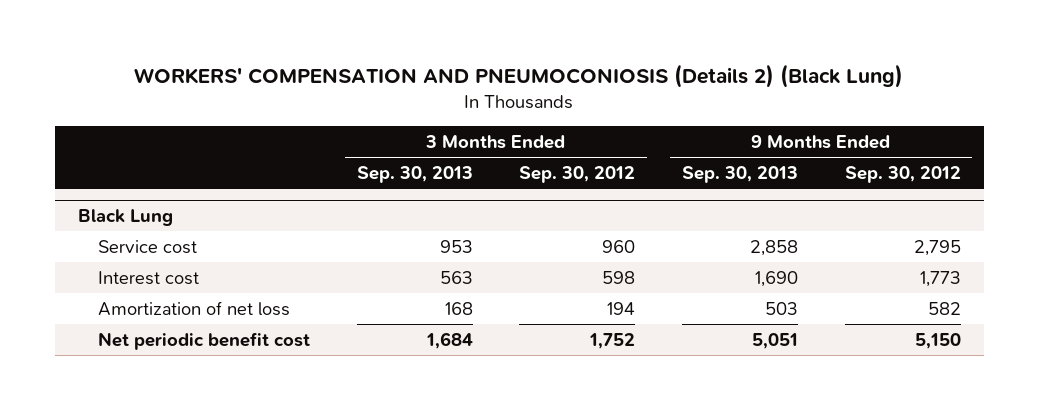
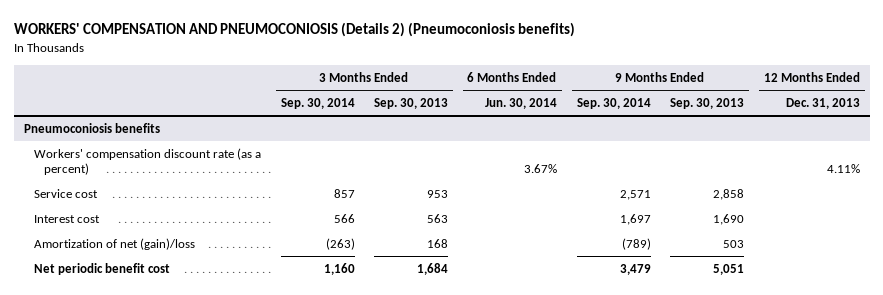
- WORKERS' COMPENSATION AND PNEUMOCONIOSIS (Details 2) (Black Lung)
+ WORKERS' COMPENSATION AND PNEUMOCONIOSIS (Details 2) (Pneumoconiosis benefits)
- | 3 Months Ended Sep. 30, 2013 | 3 Months Ended Sep. 30, 2012 | 9 Months Ended Sep. 30, 2013 | 9 Months Ended Sep. 30, 2012
+ | 3 Months Ended Sep. 30, 2014 | 3 Months Ended Sep. 30, 2013 | 6 Months Ended Jun. 30, 2014 | 9 Months Ended Sep. 30, 2014 | 9 Months Ended Sep. 30, 2013 | 12 Months Ended Dec. 31, 2013
- Black Lung
+ Pneumoconiosis benefits
+ Workers' compensation discount rate (as a percent) | | | 3.67% | | | 4.11%
- Amortization of net loss | 168 | 194 | 503 | 582
+ Amortization of net (gain)/loss | (263) | 168 | | (789) | 503 |

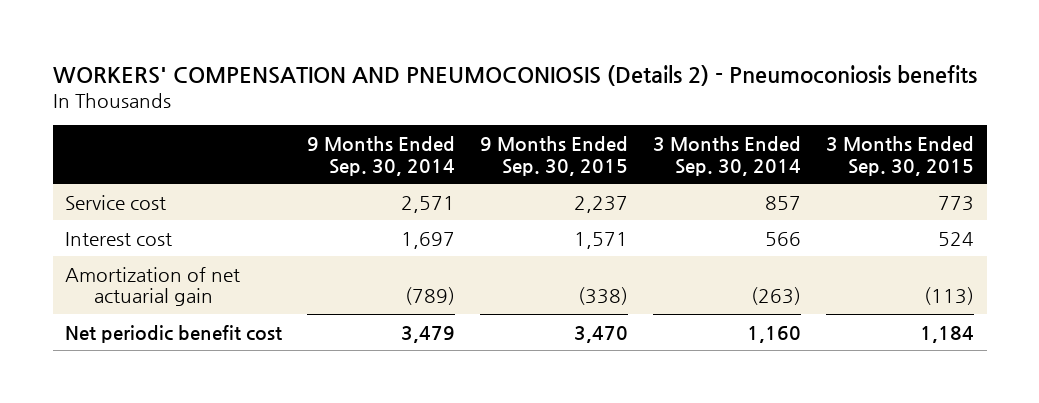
- WORKERS' COMPENSATION AND PNEUMOCONIOSIS (Details 2) (Pneumoconiosis benefits)
+ WORKERS' COMPENSATION AND PNEUMOCONIOSIS (Details 2) - Pneumoconiosis benefits
- | 3 Months Ended Sep. 30, 2014 | 3 Months Ended Sep. 30, 2013 | 6 Months Ended Jun. 30, 2014 | 9 Months Ended Sep. 30, 2014 | 9 Months Ended Sep. 30, 2013 | 12 Months Ended Dec. 31, 2013
+ | 9 Months Ended Sep. 30, 2014 | 9 Months Ended Sep. 30, 2015 | 3 Months Ended Sep. 30, 2014 | 3 Months Ended Sep. 30, 2015
- Pneumoconiosis benefits
- Workers' compensation discount rate (as a percent) | | | 3.67% | | | 4.11%
- Amortization of net (gain)/loss | (263) | 168 | | (789) | 503 |
+ Amortization of net actuarial gain | (789) | (338) | (263) | (113)

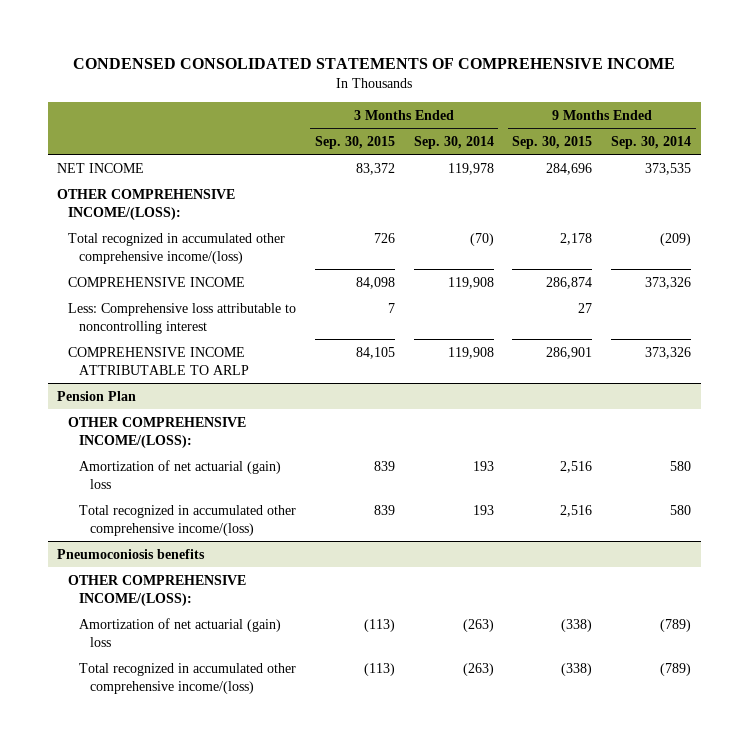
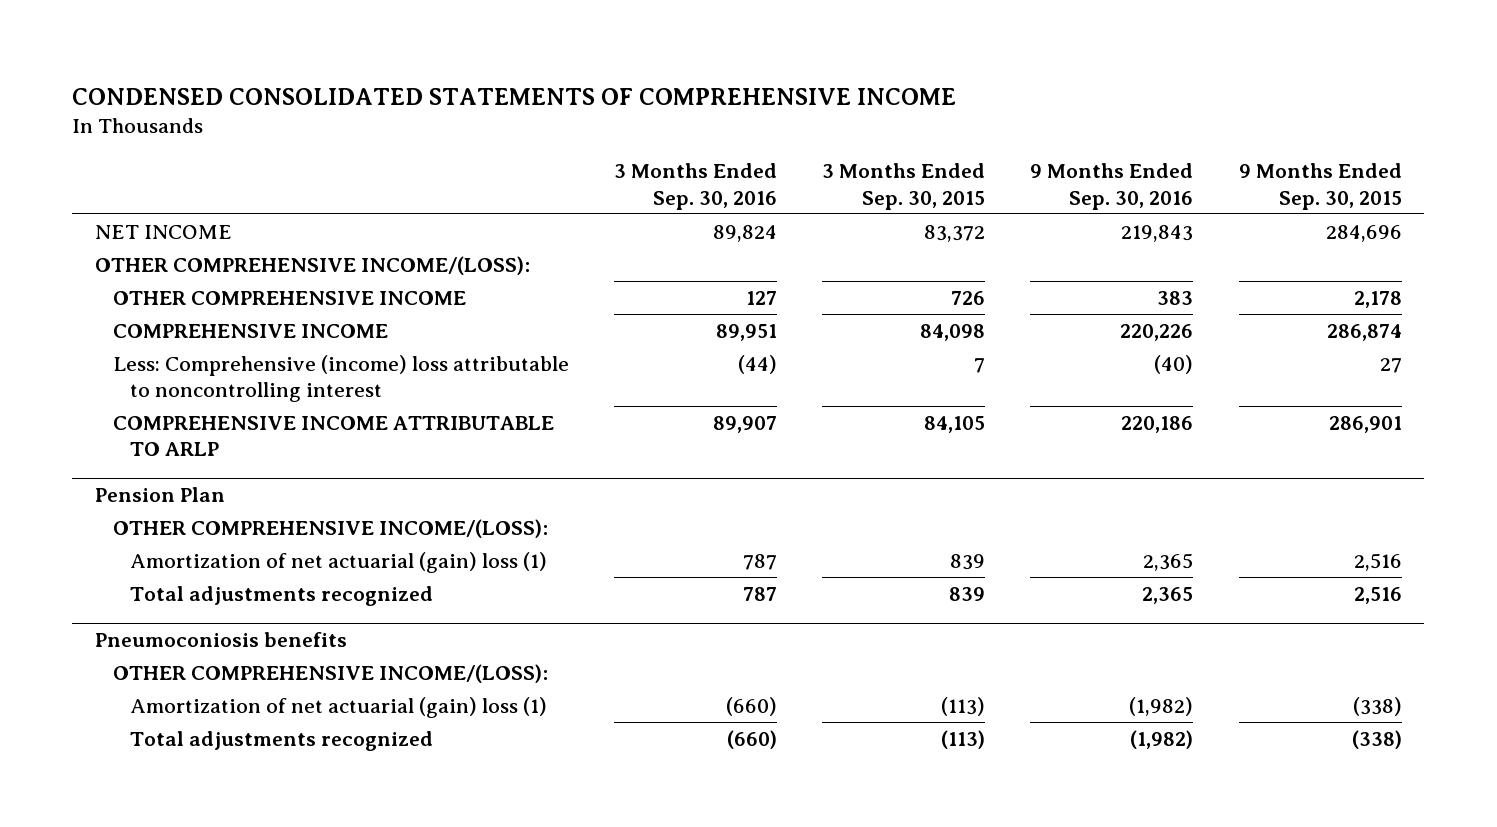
- | 3 Months Ended Sep. 30, 2015 | 3 Months Ended Sep. 30, 2014 | 9 Months Ended Sep. 30, 2015 | 9 Months Ended Sep. 30, 2014
+ | 3 Months Ended Sep. 30, 2016 | 3 Months Ended Sep. 30, 2015 | 9 Months Ended Sep. 30, 2016 | 9 Months Ended Sep. 30, 2015
- Total recognized in accumulated other comprehensive income/(loss) | 726 | (70) | 2,178 | (209)
+ OTHER COMPREHENSIVE INCOME | 127 | 726 | 383 | 2,178
- Less: Comprehensive loss attributable to noncontrolling interest | 7 | | 27 |
+ Less: Comprehensive (income) loss attributable to noncontrolling interest | (44) | 7 | (40) | 27
@ Pension Plan
- Amortization of net actuarial (gain) loss | 839 | 193 | 2,516 | 580
- Total recognized in accumulated other comprehensive income/(loss) | 839 | 193 | 2,516 | 580
+ Amortization of net actuarial (gain) loss (1) | 787 | 839 | 2,365 | 2,516
+ Total adjustments recognized | 787 | 839 | 2,365 | 2,516
@ Pneumoconiosis benefits
- Amortization of net actuarial (gain) loss | (113) | (263) | (338) | (789)
- Total recognized in accumulated other comprehensive income/(loss) | (113) | (263) | (338) | (789)
+ Amortization of net actuarial (gain) loss (1) | (660) | (113) | (1,982) | (338)
+ Total adjustments recognized | (660) | (113) | (1,982) | (338)

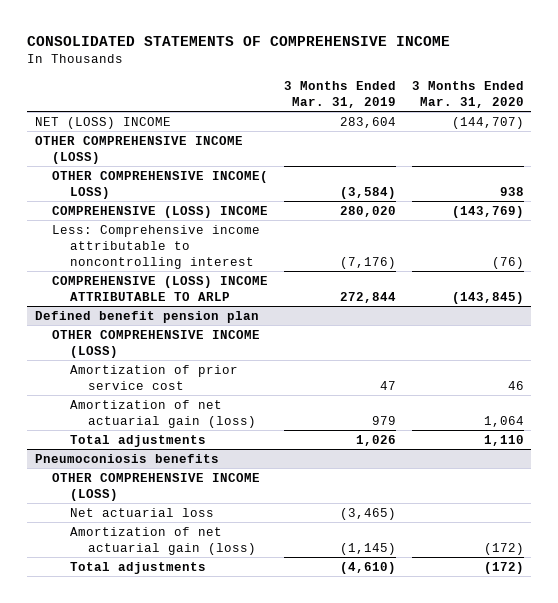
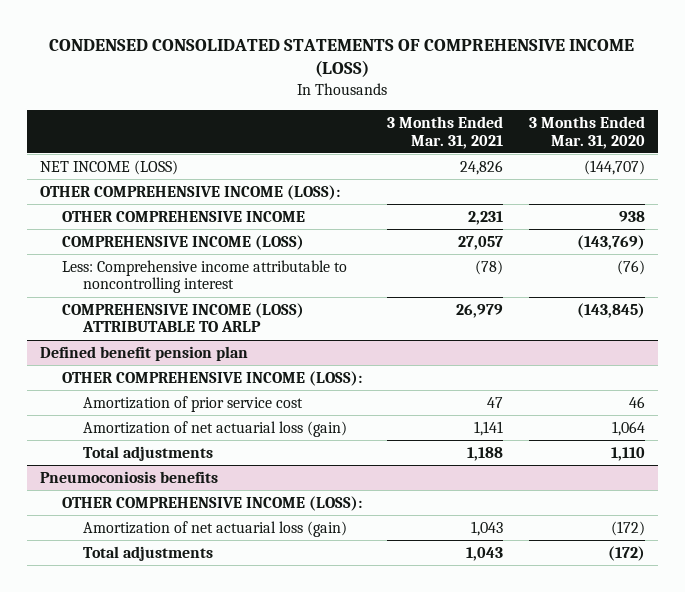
- CONSOLIDATED STATEMENTS OF COMPREHENSIVE INCOME
+ CONDENSED CONSOLIDATED STATEMENTS OF COMPREHENSIVE INCOME (LOSS)
- | 3 Months Ended Mar. 31, 2019 | 3 Months Ended Mar. 31, 2020
+ | 3 Months Ended Mar. 31, 2021 | 3 Months Ended Mar. 31, 2020
- NET (LOSS) INCOME | 283,604 | (144,707)
- OTHER COMPREHENSIVE INCOME (LOSS)
- OTHER COMPREHENSIVE INCOME( LOSS) | (3,584) | 938
- COMPREHENSIVE (LOSS) INCOME | 280,020 | (143,769)
+ NET INCOME (LOSS) | 24,826 | (144,707)
+ OTHER COMPREHENSIVE INCOME (LOSS):
+ OTHER COMPREHENSIVE INCOME | 2,231 | 938
+ COMPREHENSIVE INCOME (LOSS) | 27,057 | (143,769)
- COMPREHENSIVE (LOSS) INCOME ATTRIBUTABLE TO ARLP | 272,844 | (143,845)
+ COMPREHENSIVE INCOME (LOSS) ATTRIBUTABLE TO ARLP | 26,979 | (143,845)
@ Defined benefit pension plan
- OTHER COMPREHENSIVE INCOME (LOSS)
+ OTHER COMPREHENSIVE INCOME (LOSS):
- Amortization of net actuarial gain (loss) | 979 | 1,064
+ Amortization of net actuarial loss (gain) | 1,141 | 1,064
@ Pneumoconiosis benefits
- OTHER COMPREHENSIVE INCOME (LOSS)
- Net actuarial loss | (3,465) |
- Amortization of net actuarial gain (loss) | (1,145) | (172)
+ OTHER COMPREHENSIVE INCOME (LOSS):
+ Amortization of net actuarial loss (gain) | 1,043 | (172)

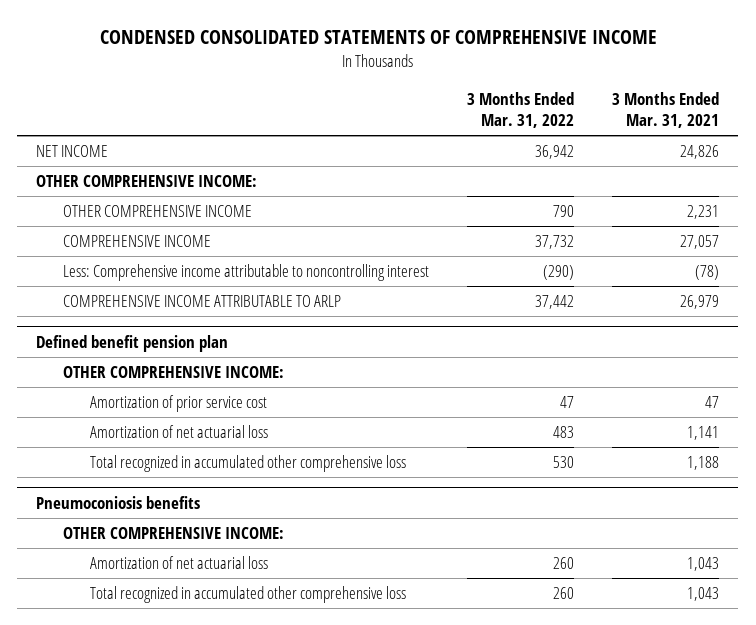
- CONDENSED CONSOLIDATED STATEMENTS OF COMPREHENSIVE INCOME (LOSS)
+ CONDENSED CONSOLIDATED STATEMENTS OF COMPREHENSIVE INCOME
- | 3 Months Ended Mar. 31, 2021 | 3 Months Ended Mar. 31, 2020
+ | 3 Months Ended Mar. 31, 2022 | 3 Months Ended Mar. 31, 2021
- NET INCOME (LOSS) | 24,826 | (144,707)
- OTHER COMPREHENSIVE INCOME (LOSS):
+ NET INCOME | 36,942 | 24,826
+ OTHER COMPREHENSIVE INCOME:
- COMPREHENSIVE INCOME (LOSS) | 27,057 | (143,769)
+ COMPREHENSIVE INCOME | 37,732 | 27,057
- COMPREHENSIVE INCOME (LOSS) ATTRIBUTABLE TO ARLP | 26,979 | (143,845)
+ COMPREHENSIVE INCOME ATTRIBUTABLE TO ARLP | 37,442 | 26,979
@ Defined benefit pension plan
- OTHER COMPREHENSIVE INCOME (LOSS):
+ OTHER COMPREHENSIVE INCOME:
- Amortization of net actuarial loss (gain) | 1,141 | 1,064
- Total adjustments | 1,188 | 1,110
+ Amortization of net actuarial loss | 483 | 1,141
+ Total recognized in accumulated other comprehensive loss | 530 | 1,188
@ Pneumoconiosis benefits
- OTHER COMPREHENSIVE INCOME (LOSS):
- Amortization of net actuarial loss (gain) | 1,043 | (172)
- Total adjustments | 1,043 | (172)
+ OTHER COMPREHENSIVE INCOME:
+ Amortization of net actuarial loss | 260 | 1,043
+ Total recognized in accumulated other comprehensive loss | 260 | 1,043

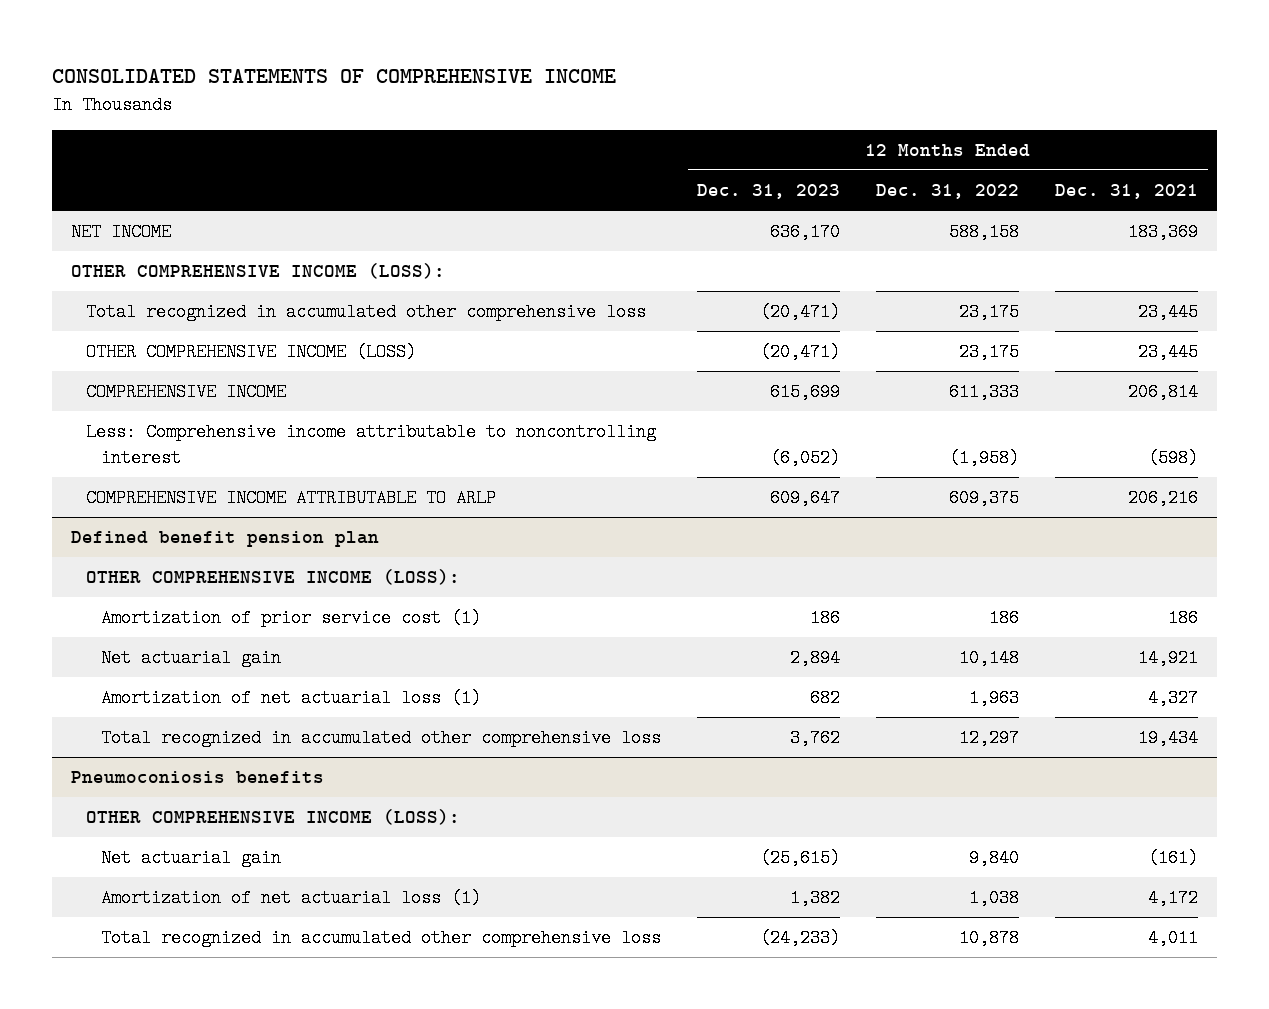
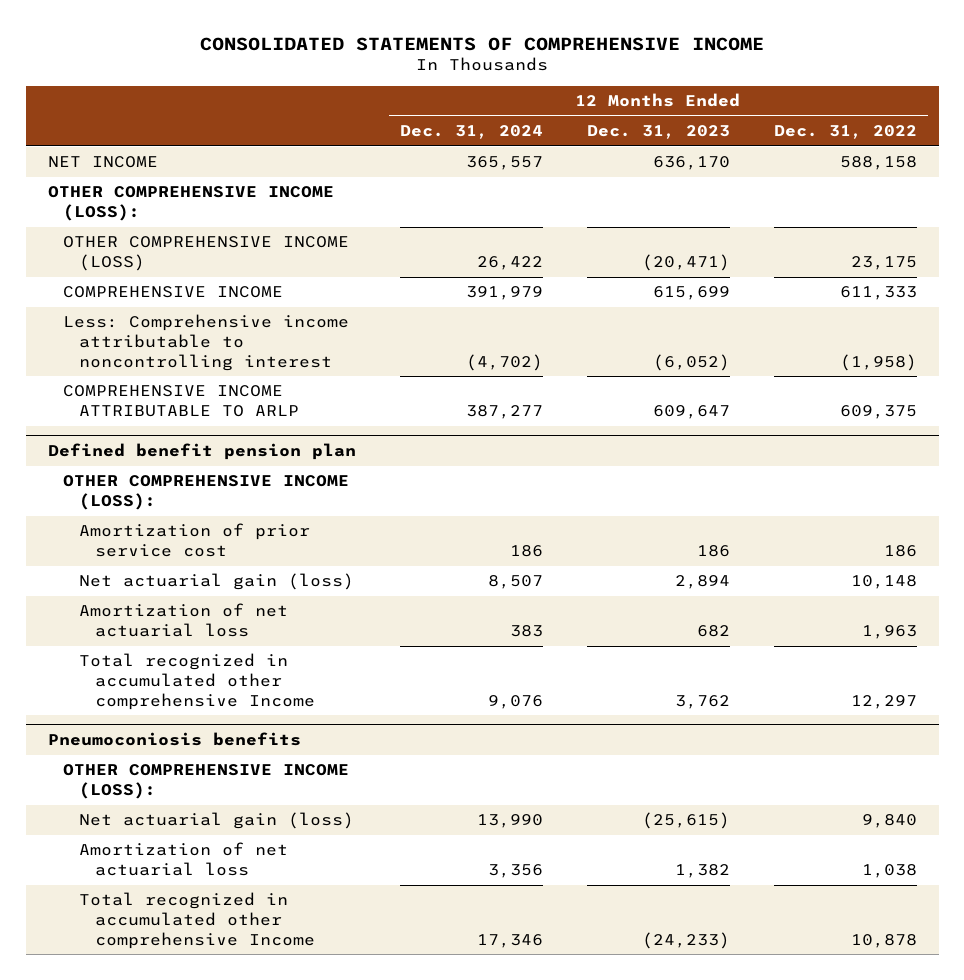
- | 12 Months Ended Dec. 31, 2023 | 12 Months Ended Dec. 31, 2022 | 12 Months Ended Dec. 31, 2021
+ | 12 Months Ended Dec. 31, 2024 | 12 Months Ended Dec. 31, 2023 | 12 Months Ended Dec. 31, 2022
- Total recognized in accumulated other comprehensive loss | (20,471) | 23,175 | 23,445
@ Defined benefit pension plan
- Amortization of prior service cost (1) | 186 | 186 | 186
- Net actuarial gain | 2,894 | 10,148 | 14,921
- Amortization of net actuarial loss (1) | 682 | 1,963 | 4,327
- Total recognized in accumulated other comprehensive loss | 3,762 | 12,297 | 19,434
+ Amortization of prior service cost | 186 | 186 | 186
+ Net actuarial gain (loss) | 8,507 | 2,894 | 10,148
+ Amortization of net actuarial loss | 383 | 682 | 1,963
+ Total recognized in accumulated other comprehensive Income | 9,076 | 3,762 | 12,297
@ Pneumoconiosis benefits
- Net actuarial gain | (25,615) | 9,840 | (161)
- Amortization of net actuarial loss (1) | 1,382 | 1,038 | 4,172
- Total recognized in accumulated other comprehensive loss | (24,233) | 10,878 | 4,011
+ Net actuarial gain (loss) | 13,990 | (25,615) | 9,840
+ Amortization of net actuarial loss | 3,356 | 1,382 | 1,038
+ Total recognized in accumulated other comprehensive Income | 17,346 | (24,233) | 10,878

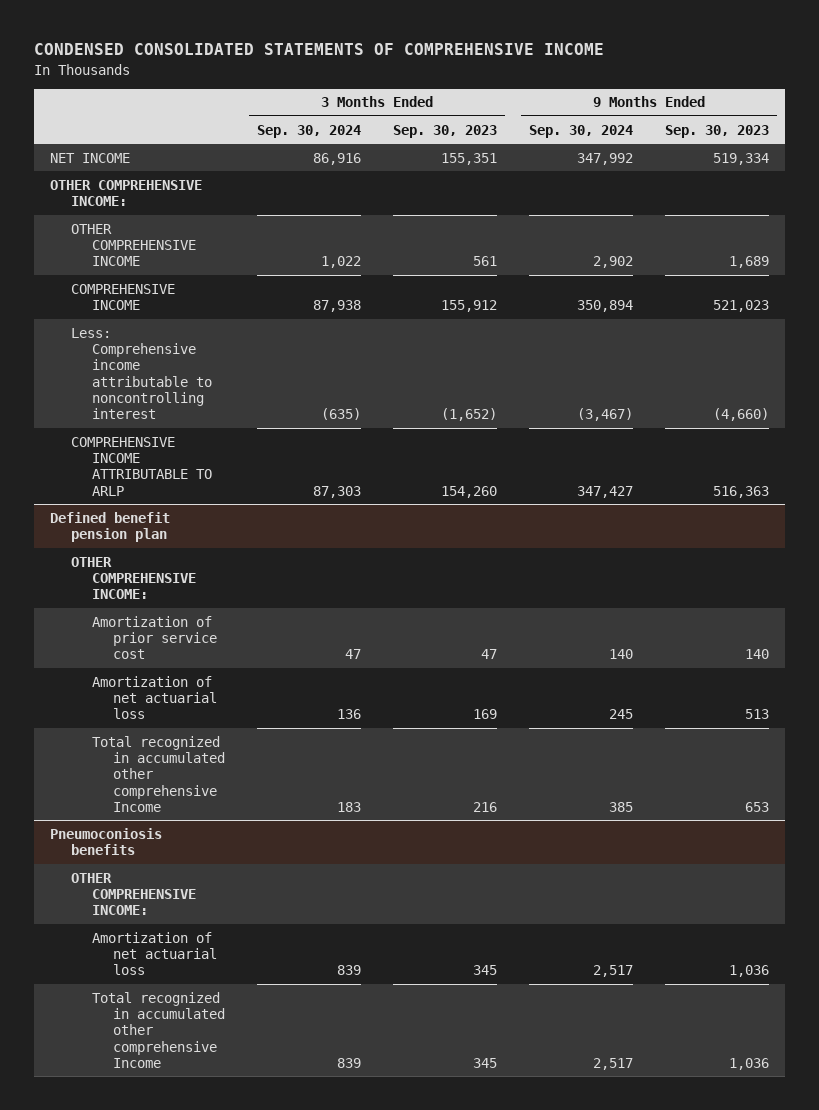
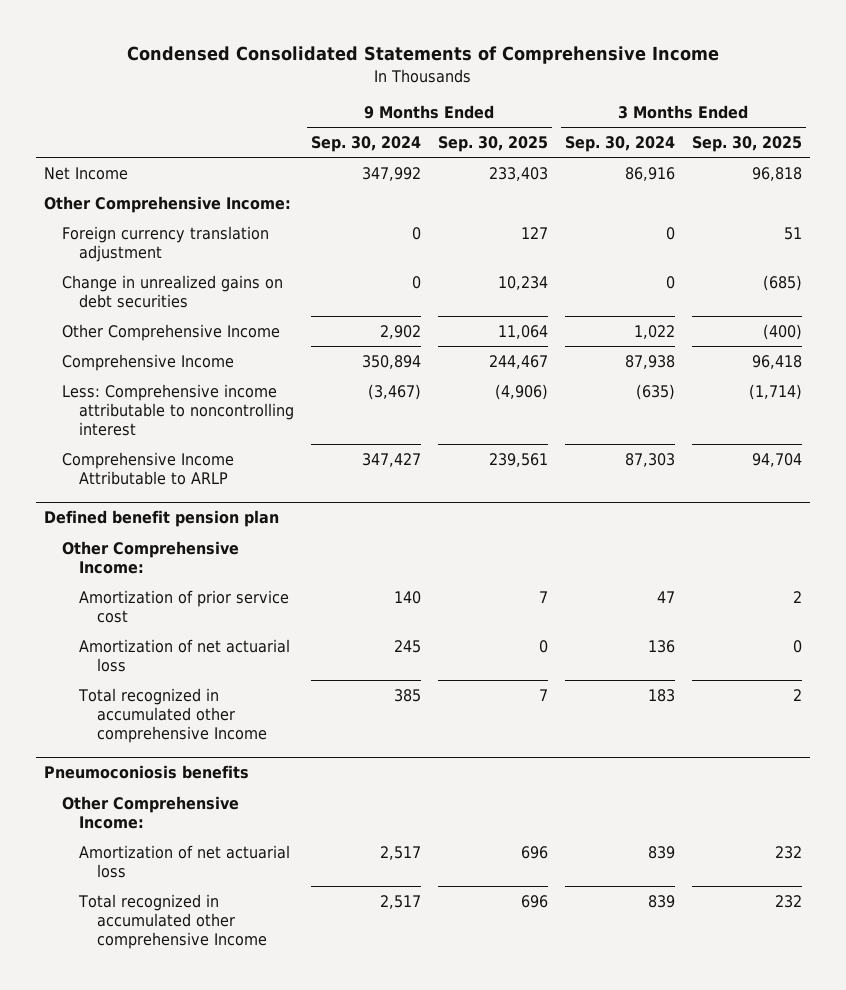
- CONDENSED CONSOLIDATED STATEMENTS OF COMPREHENSIVE INCOME
+ Condensed Consolidated Statements of Comprehensive Income
- | 3 Months Ended Sep. 30, 2024 | 3 Months Ended Sep. 30, 2023 | 9 Months Ended Sep. 30, 2024 | 9 Months Ended Sep. 30, 2023
+ | 9 Months Ended Sep. 30, 2024 | 9 Months Ended Sep. 30, 2025 | 3 Months Ended Sep. 30, 2024 | 3 Months Ended Sep. 30, 2025
- NET INCOME | 86,916 | 155,351 | 347,992 | 519,334
- OTHER COMPREHENSIVE INCOME:
- OTHER COMPREHENSIVE INCOME | 1,022 | 561 | 2,902 | 1,689
- COMPREHENSIVE INCOME | 87,938 | 155,912 | 350,894 | 521,023
+ Net Income | 347,992 | 233,403 | 86,916 | 96,818
+ Other Comprehensive Income:
+ Foreign currency translation adjustment | 0 | 127 | 0 | 51
+ Change in unrealized gains on debt securities | 0 | 10,234 | 0 | (685)
+ Other Comprehensive Income | 2,902 | 11,064 | 1,022 | (400)
+ Comprehensive Income | 350,894 | 244,467 | 87,938 | 96,418
- COMPREHENSIVE INCOME ATTRIBUTABLE TO ARLP | 87,303 | 154,260 | 347,427 | 516,363
+ Comprehensive Income Attributable to ARLP | 347,427 | 239,561 | 87,303 | 94,704
@ Defined benefit pension plan
- OTHER COMPREHENSIVE INCOME:
+ Other Comprehensive Income:
@ Pneumoconiosis benefits
- OTHER COMPREHENSIVE INCOME:
+ Other Comprehensive Income:

